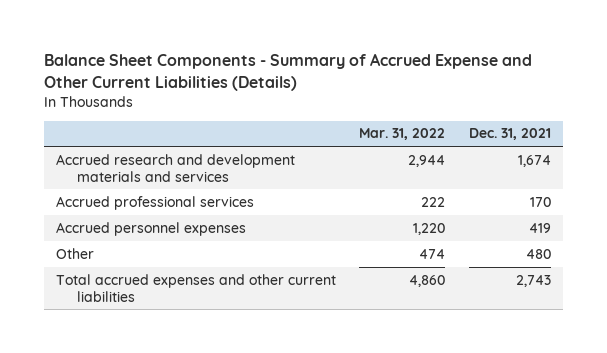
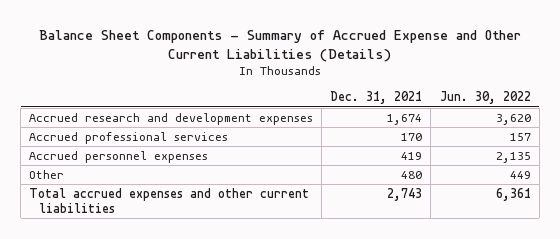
- | Mar. 31, 2022 | Dec. 31, 2021
+ | Dec. 31, 2021 | Jun. 30, 2022
- Accrued research and development materials and services | 2,944 | 1,674
+ Accrued research and development expenses | 1,674 | 3,620

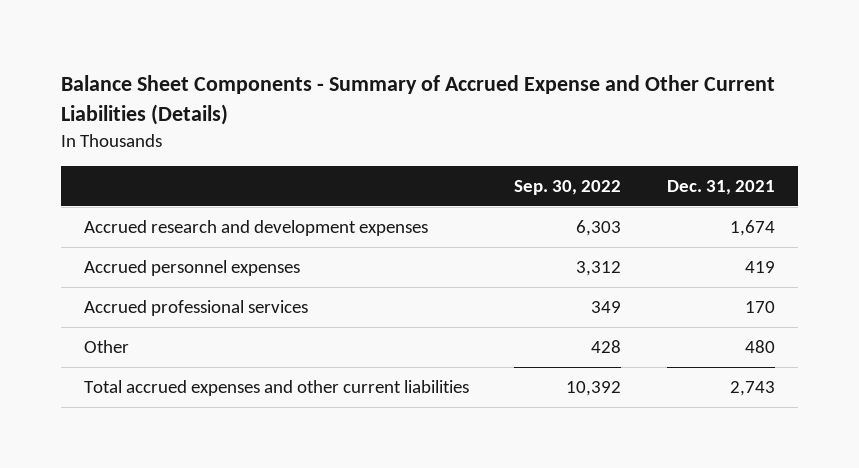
- | Dec. 31, 2021 | Jun. 30, 2022
+ | Sep. 30, 2022 | Dec. 31, 2021
moved down: Accrued professional services | 349 | 170

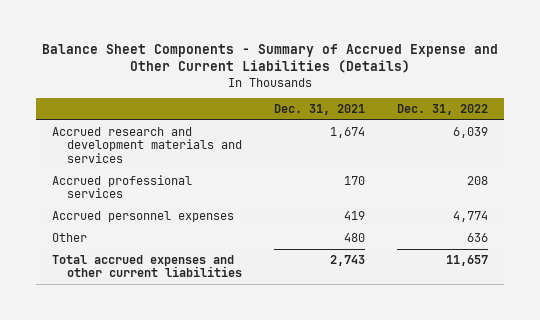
- | Sep. 30, 2022 | Dec. 31, 2021
+ | Dec. 31, 2021 | Dec. 31, 2022
- Accrued research and development expenses | 6,303 | 1,674
+ Accrued research and development materials and services | 1,674 | 6,039
moved down: Accrued personnel expenses | 419 | 4,774

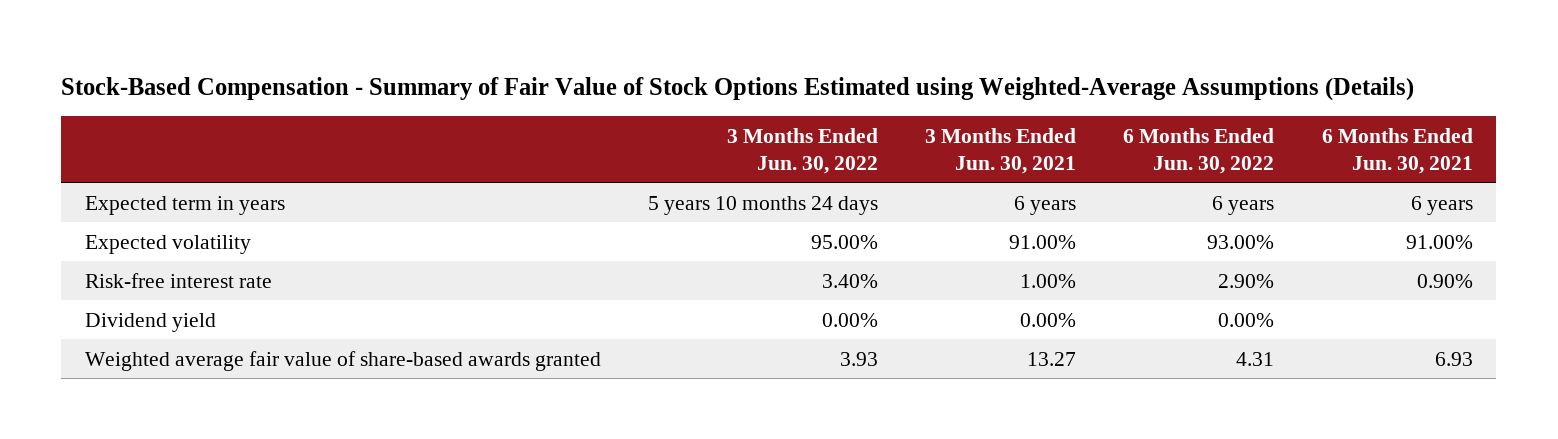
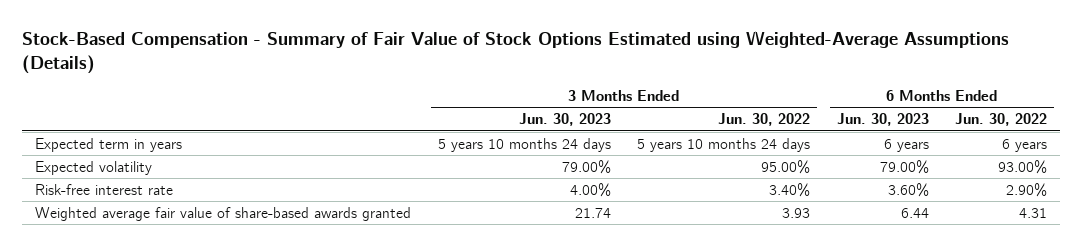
- | 3 Months Ended Jun. 30, 2022 | 3 Months Ended Jun. 30, 2021 | 6 Months Ended Jun. 30, 2022 | 6 Months Ended Jun. 30, 2021
+ | 3 Months Ended Jun. 30, 2023 | 3 Months Ended Jun. 30, 2022 | 6 Months Ended Jun. 30, 2023 | 6 Months Ended Jun. 30, 2022
- Dividend yield | 0.00% | 0.00% | 0.00% |

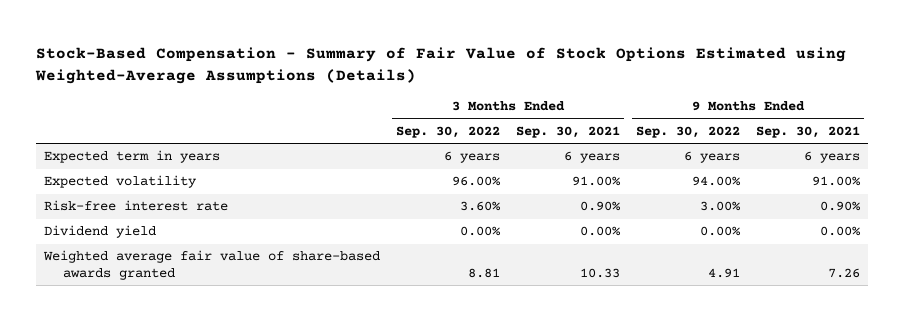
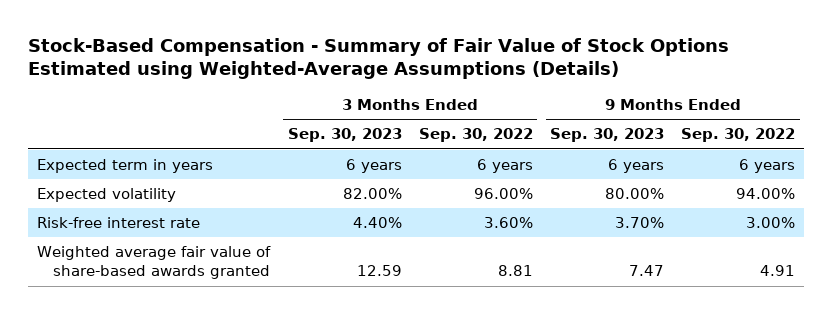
- | 3 Months Ended Sep. 30, 2022 | 3 Months Ended Sep. 30, 2021 | 9 Months Ended Sep. 30, 2022 | 9 Months Ended Sep. 30, 2021
+ | 3 Months Ended Sep. 30, 2023 | 3 Months Ended Sep. 30, 2022 | 9 Months Ended Sep. 30, 2023 | 9 Months Ended Sep. 30, 2022
- Dividend yield | 0.00% | 0.00% | 0.00% | 0.00%

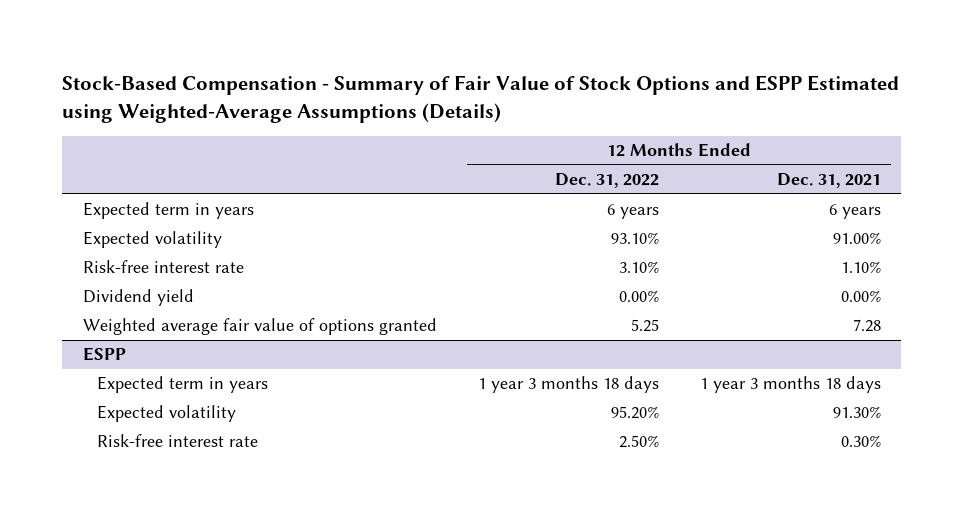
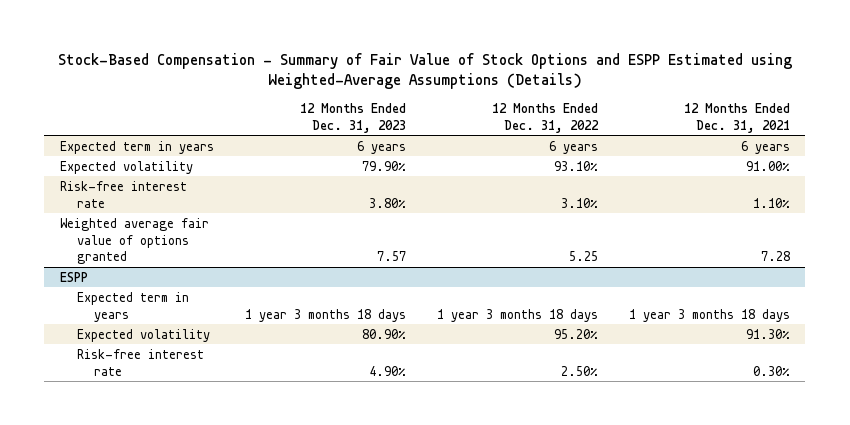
- | 12 Months Ended Dec. 31, 2022 | 12 Months Ended Dec. 31, 2021
+ | 12 Months Ended Dec. 31, 2023 | 12 Months Ended Dec. 31, 2022 | 12 Months Ended Dec. 31, 2021
- Dividend yield | 0.00% | 0.00%

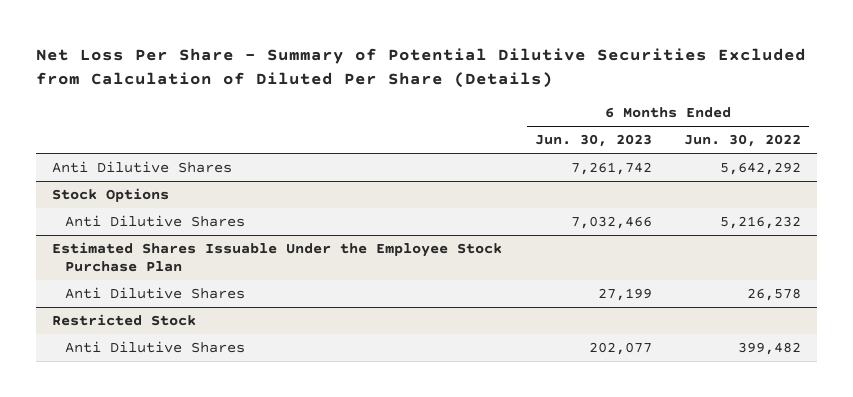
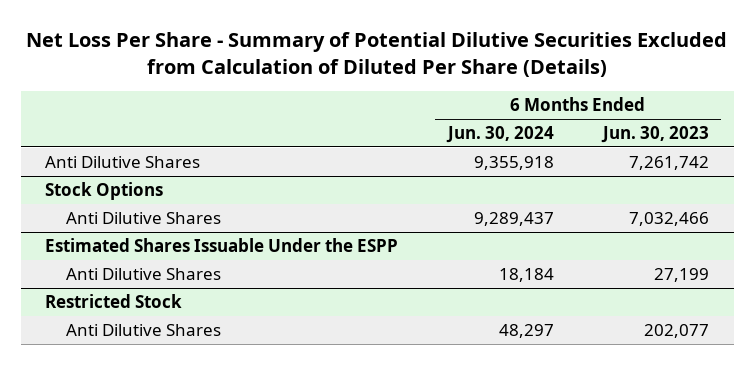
- | 6 Months Ended Jun. 30, 2023 | 6 Months Ended Jun. 30, 2022
+ | 6 Months Ended Jun. 30, 2024 | 6 Months Ended Jun. 30, 2023
- Estimated Shares Issuable Under the Employee Stock Purchase Plan
+ Estimated Shares Issuable Under the ESPP

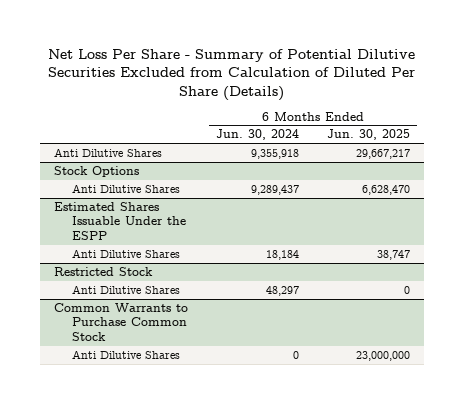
- | 6 Months Ended Jun. 30, 2024 | 6 Months Ended Jun. 30, 2023
+ | 6 Months Ended Jun. 30, 2024 | 6 Months Ended Jun. 30, 2025
+ Common Warrants to Purchase Common Stock
+ Anti Dilutive Shares | 0 | 23,000,000

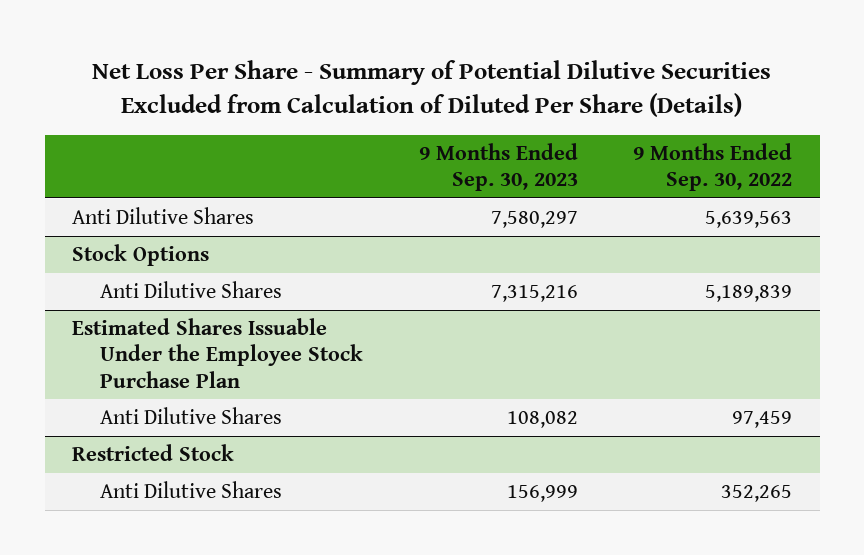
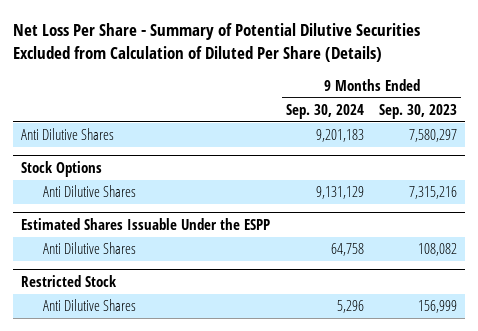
- | 9 Months Ended Sep. 30, 2023 | 9 Months Ended Sep. 30, 2022
+ | 9 Months Ended Sep. 30, 2024 | 9 Months Ended Sep. 30, 2023
- Estimated Shares Issuable Under the Employee Stock Purchase Plan
+ Estimated Shares Issuable Under the ESPP

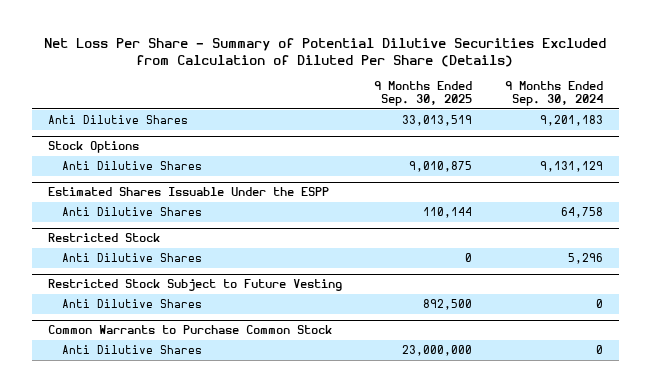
- | 9 Months Ended Sep. 30, 2024 | 9 Months Ended Sep. 30, 2023
+ | 9 Months Ended Sep. 30, 2025 | 9 Months Ended Sep. 30, 2024
+ Restricted Stock Subject to Future Vesting
+ Anti Dilutive Shares | 892,500 | 0
+ Common Warrants to Purchase Common Stock
+ Anti Dilutive Shares | 23,000,000 | 0

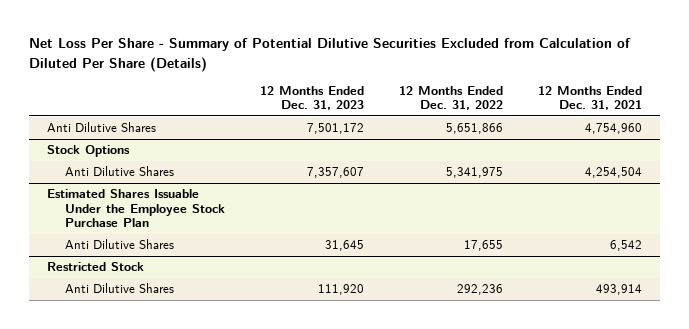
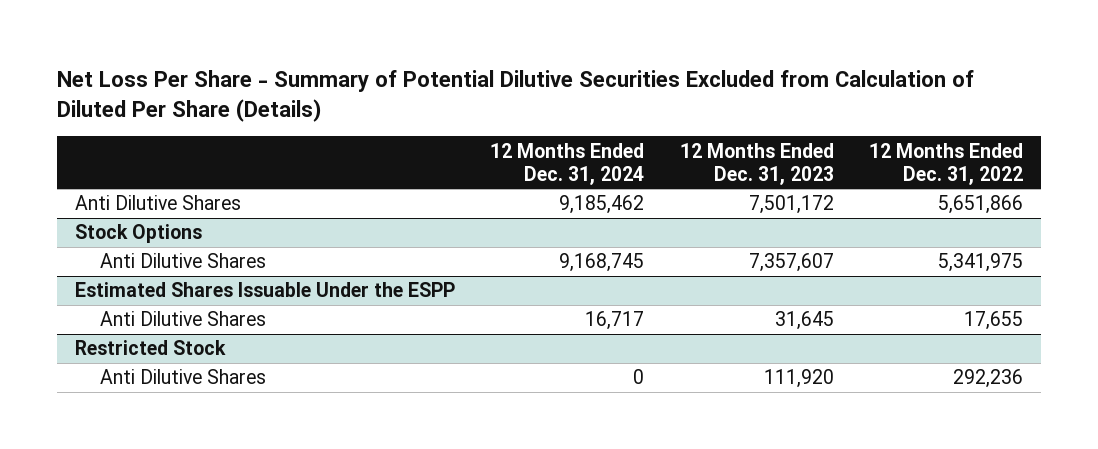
- | 12 Months Ended Dec. 31, 2023 | 12 Months Ended Dec. 31, 2022 | 12 Months Ended Dec. 31, 2021
+ | 12 Months Ended Dec. 31, 2024 | 12 Months Ended Dec. 31, 2023 | 12 Months Ended Dec. 31, 2022
- Estimated Shares Issuable Under the Employee Stock Purchase Plan
+ Estimated Shares Issuable Under the ESPP

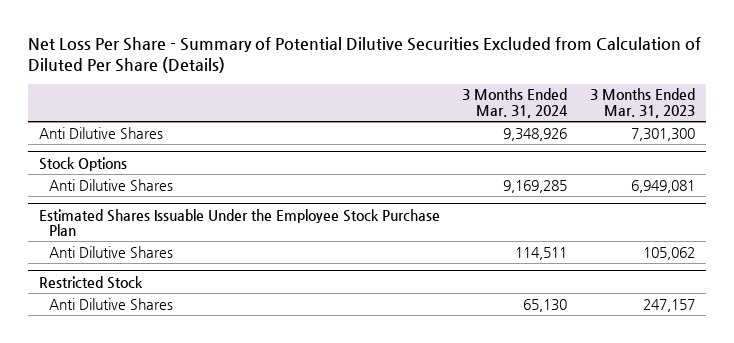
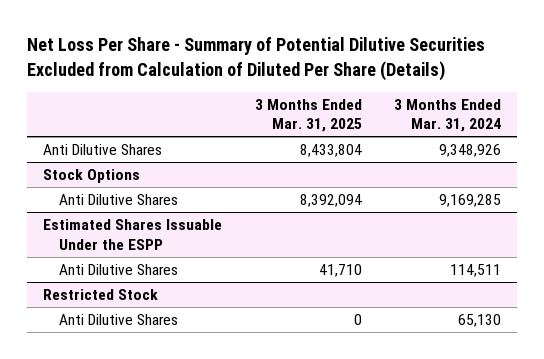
- | 3 Months Ended Mar. 31, 2024 | 3 Months Ended Mar. 31, 2023
+ | 3 Months Ended Mar. 31, 2025 | 3 Months Ended Mar. 31, 2024
- Estimated Shares Issuable Under the Employee Stock Purchase Plan
+ Estimated Shares Issuable Under the ESPP

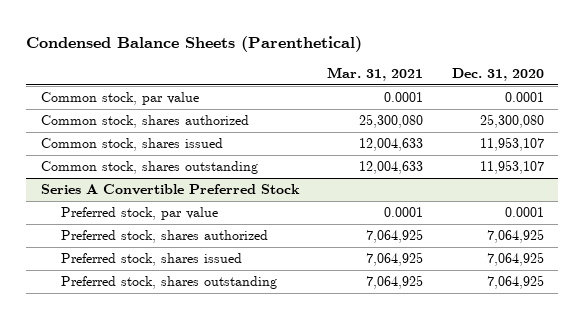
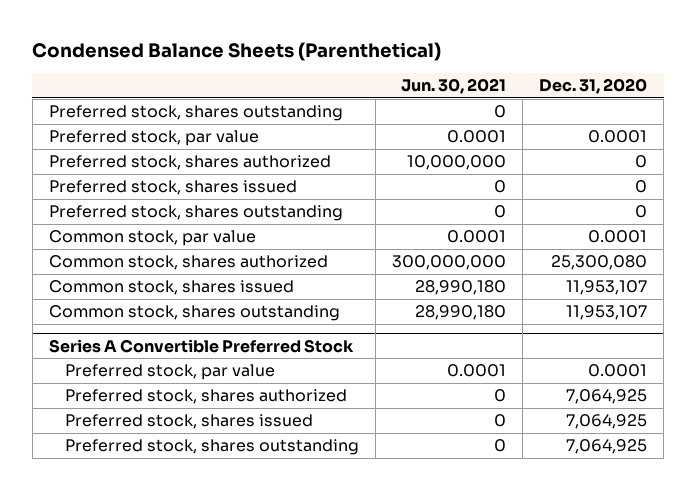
- | Mar. 31, 2021 | Dec. 31, 2020
+ | Jun. 30, 2021 | Dec. 31, 2020
+ Preferred stock, shares outstanding | 0 |
+ Preferred stock, par value | 0.0001 | 0.0001
+ Preferred stock, shares authorized | 10,000,000 | 0
+ Preferred stock, shares issued | 0 | 0
+ Preferred stock, shares outstanding | 0 | 0

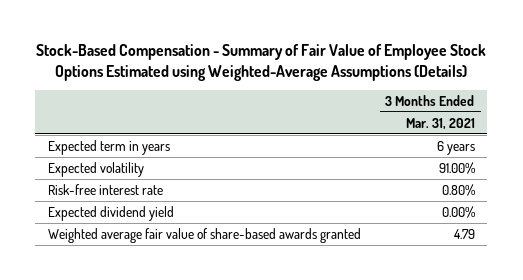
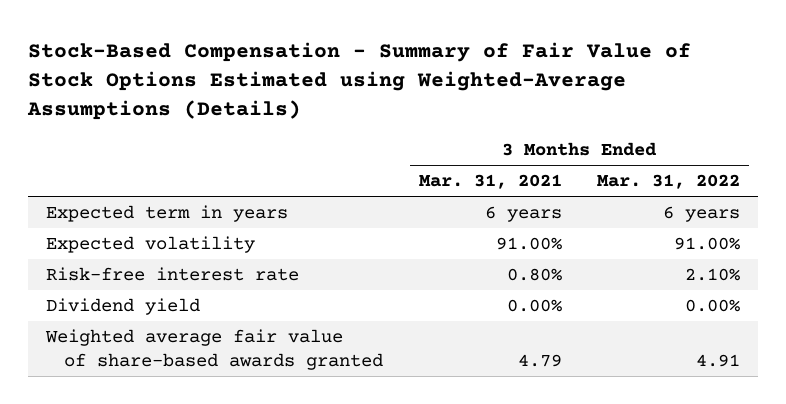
- Stock-Based Compensation - Summary of Fair Value of Employee Stock Options Estimated using Weighted-Average Assumptions (Details)
+ Stock-Based Compensation - Summary of Fair Value of Stock Options Estimated using Weighted-Average Assumptions (Details)
- | 3 Months Ended Mar. 31, 2021
+ | 3 Months Ended Mar. 31, 2021 | 3 Months Ended Mar. 31, 2022
- Expected dividend yield | 0.00%
+ Dividend yield | 0.00% | 0.00%

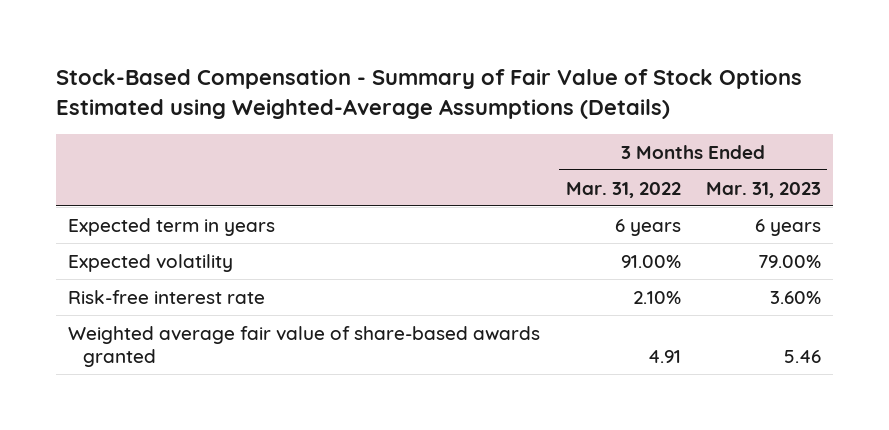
- | 3 Months Ended Mar. 31, 2021 | 3 Months Ended Mar. 31, 2022
+ | 3 Months Ended Mar. 31, 2022 | 3 Months Ended Mar. 31, 2023
- Dividend yield | 0.00% | 0.00%

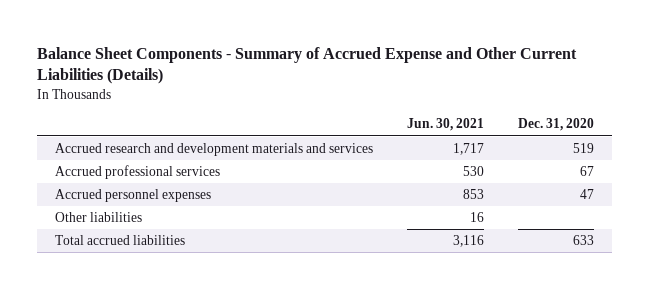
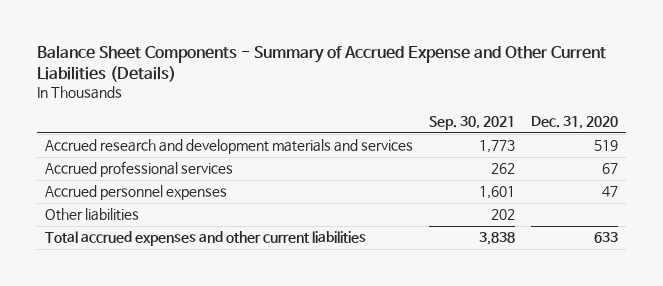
- | Jun. 30, 2021 | Dec. 31, 2020
+ | Sep. 30, 2021 | Dec. 31, 2020
- Total accrued liabilities | 3,116 | 633
+ Total accrued expenses and other current liabilities | 3,838 | 633

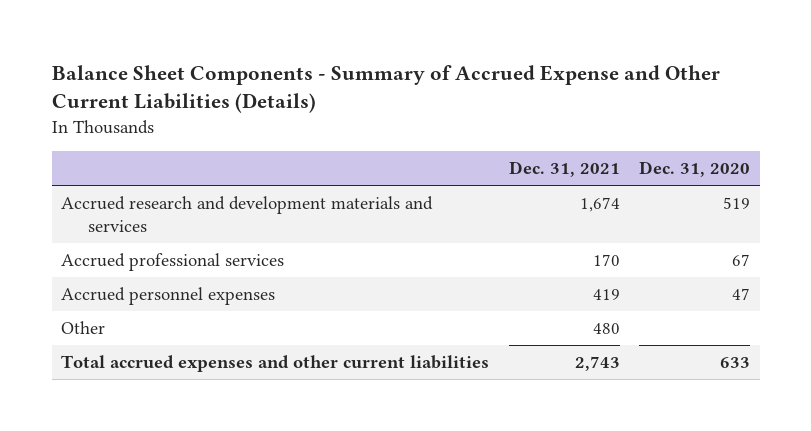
- | Sep. 30, 2021 | Dec. 31, 2020
+ | Dec. 31, 2021 | Dec. 31, 2020
- Other liabilities | 202 |
+ Other | 480 |

